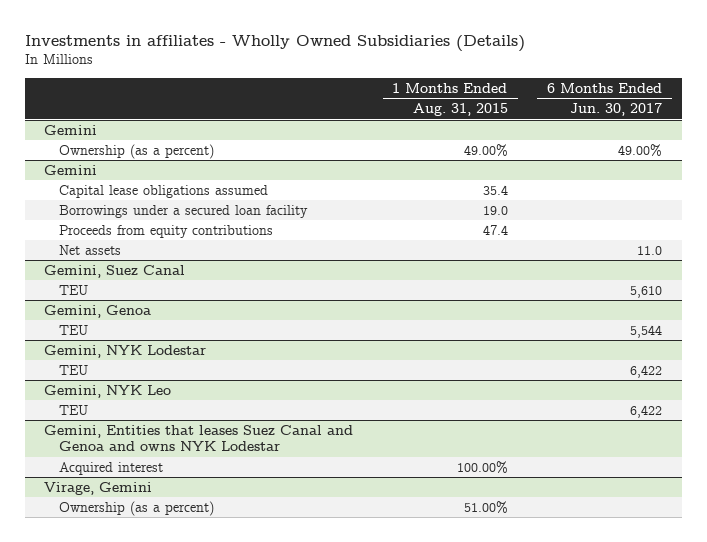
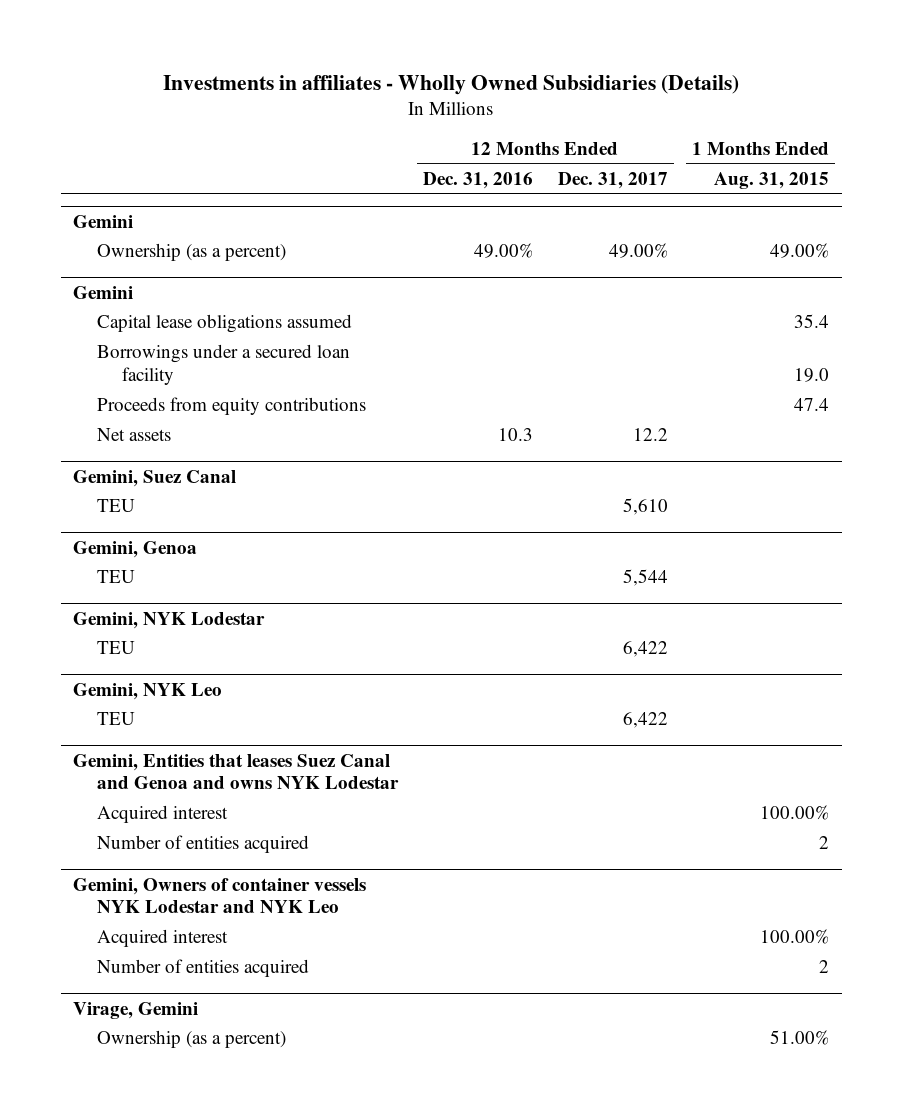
- | 1 Months Ended Aug. 31, 2015 | 6 Months Ended Jun. 30, 2017
+ | 12 Months Ended Dec. 31, 2016 | 12 Months Ended Dec. 31, 2017 | 1 Months Ended Aug. 31, 2015
@ Gemini, Entities that leases Suez Canal and Genoa and owns NYK Lodestar
+ Number of entities acquired | | | 2
+ Gemini, Owners of container vessels NYK Lodestar and NYK Leo
+ Acquired interest | | | 100.00%
+ Number of entities acquired | | | 2

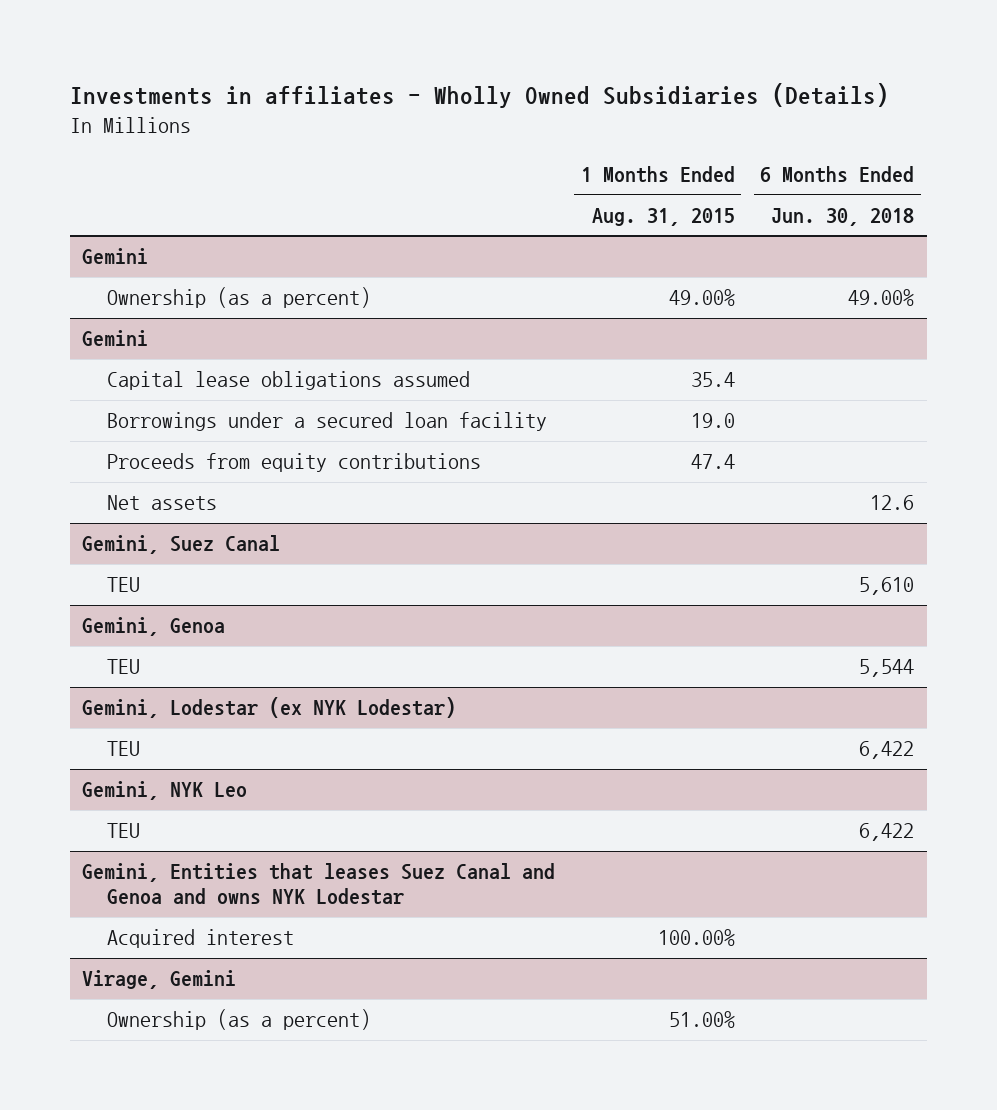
- | 12 Months Ended Dec. 31, 2016 | 12 Months Ended Dec. 31, 2017 | 1 Months Ended Aug. 31, 2015
+ | 1 Months Ended Aug. 31, 2015 | 6 Months Ended Jun. 30, 2018
- Gemini, NYK Lodestar
+ Gemini, Lodestar (ex NYK Lodestar)
@ Gemini, Entities that leases Suez Canal and Genoa and owns NYK Lodestar
- Number of entities acquired | | | 2
- Gemini, Owners of container vessels NYK Lodestar and NYK Leo
- Acquired interest | | | 100.00%
- Number of entities acquired | | | 2

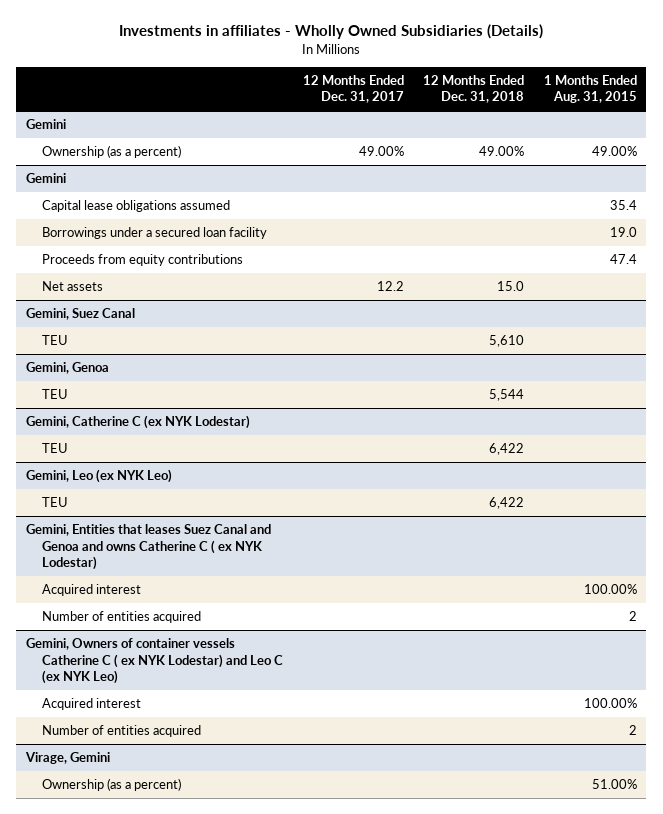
- | 1 Months Ended Aug. 31, 2015 | 6 Months Ended Jun. 30, 2018
+ | 12 Months Ended Dec. 31, 2017 | 12 Months Ended Dec. 31, 2018 | 1 Months Ended Aug. 31, 2015
- Gemini, Lodestar (ex NYK Lodestar)
+ Gemini, Catherine C (ex NYK Lodestar)
- Gemini, NYK Leo
+ Gemini, Leo (ex NYK Leo)
- Gemini, Entities that leases Suez Canal and Genoa and owns NYK Lodestar
+ Gemini, Entities that leases Suez Canal and Genoa and owns Catherine C ( ex NYK Lodestar)
+ Number of entities acquired | | | 2
+ Gemini, Owners of container vessels Catherine C ( ex NYK Lodestar) and Leo C (ex NYK Leo)
+ Acquired interest | | | 100.00%
+ Number of entities acquired | | | 2

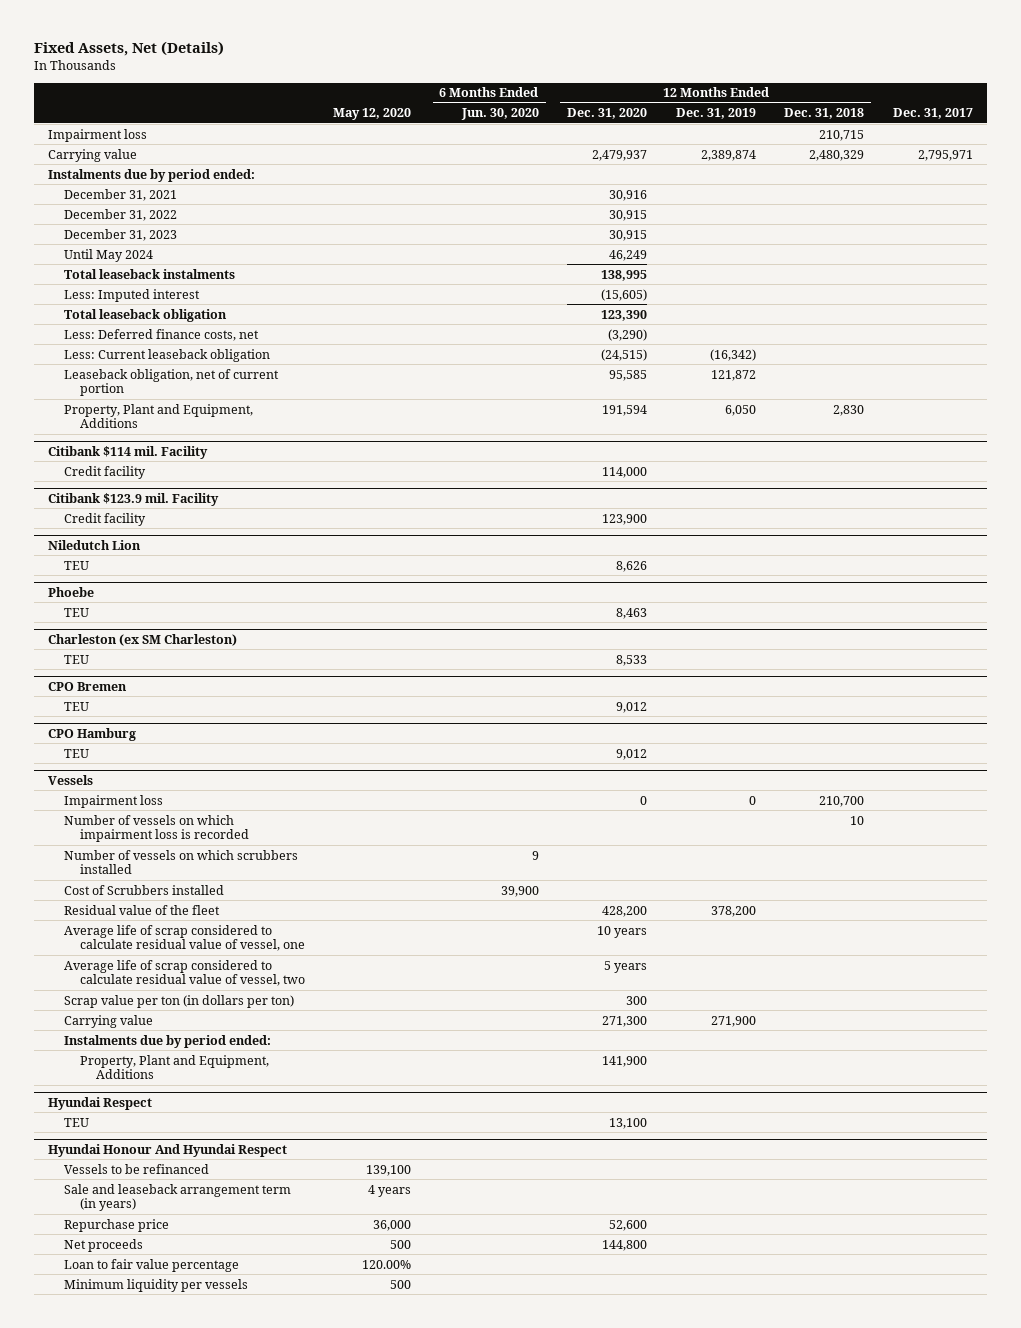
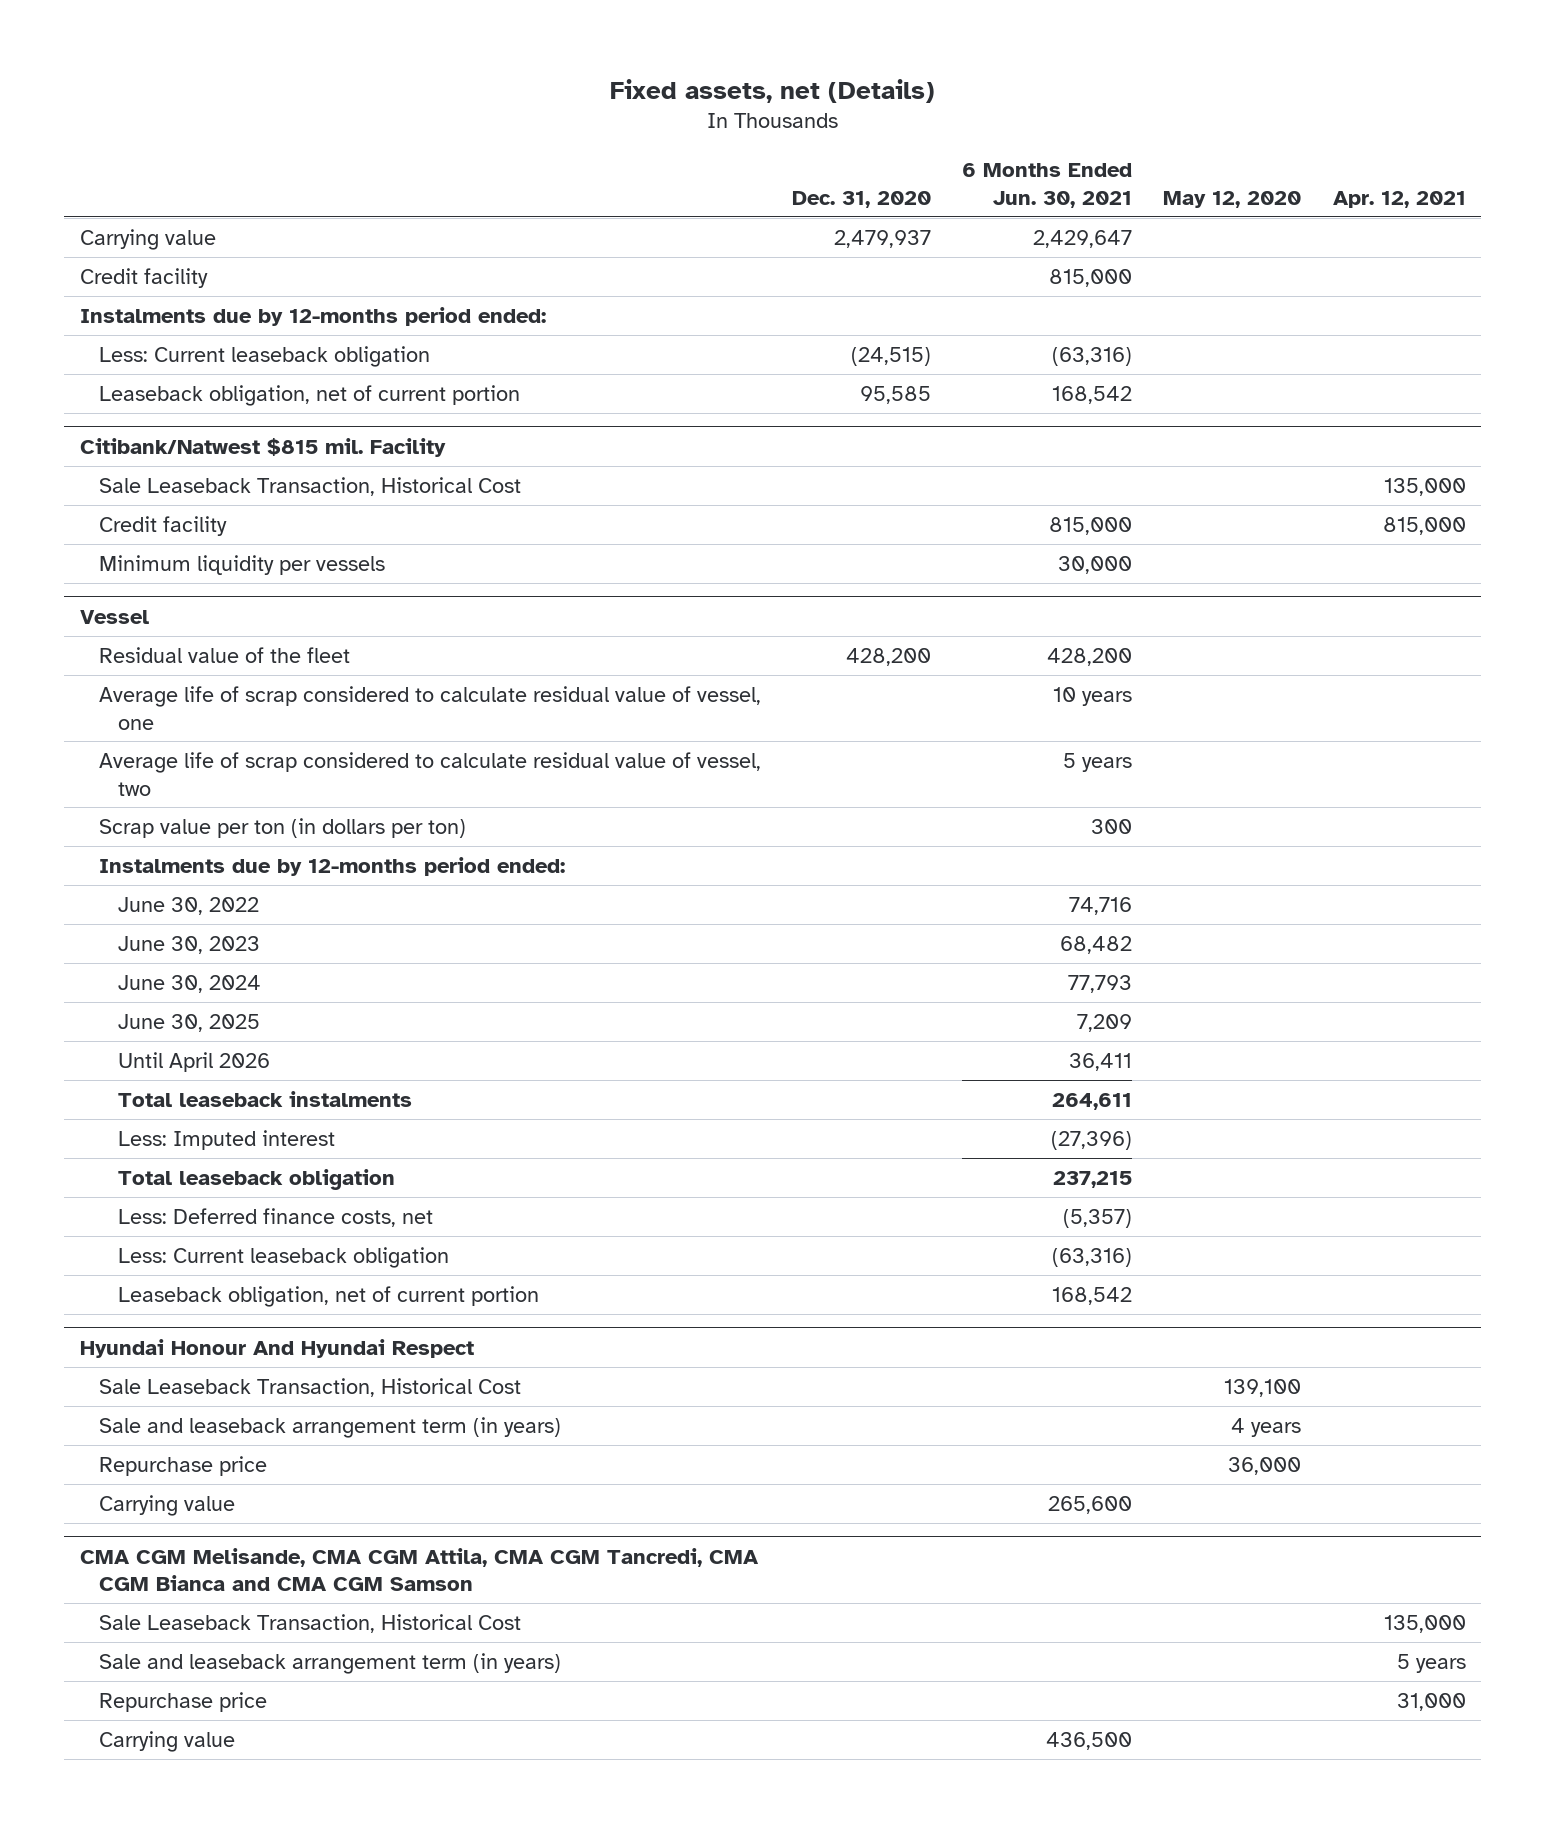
- Fixed Assets, Net (Details)
+ Fixed assets, net (Details)
- | May 12, 2020 | 6 Months Ended Jun. 30, 2020 | 12 Months Ended Dec. 31, 2020 | 12 Months Ended Dec. 31, 2019 | 12 Months Ended Dec. 31, 2018 | Dec. 31, 2017
+ | Dec. 31, 2020 | 6 Months Ended Jun. 30, 2021 | May 12, 2020 | Apr. 12, 2021
- Impairment loss | | | | | 210,715 |
- Instalments due by period ended:
- December 31, 2021 | | | 30,916 | | |
- December 31, 2022 | | | 30,915 | | |
- December 31, 2023 | | | 30,915 | | |
- Until May 2024 | | | 46,249 | | |
- Total leaseback instalments | | | 138,995 | | |
- Less: Imputed interest | | | (15,605) | | |
- Total leaseback obligation | | | 123,390 | | |
- Less: Deferred finance costs, net | | | (3,290) | | |
+ Credit facility | | 815,000 | |
+ Instalments due by 12-months period ended:
- Property, Plant and Equipment, Additions | | | 191,594 | 6,050 | 2,830 |
- Citibank $114 mil. Facility
- Credit facility | | | 114,000 | | |
- Citibank $123.9 mil. Facility
- Credit facility | | | 123,900 | | |
- Niledutch Lion
- TEU | | | 8,626 | | |
- Phoebe
- TEU | | | 8,463 | | |
- Charleston (ex SM Charleston)
- TEU | | | 8,533 | | |
- CPO Bremen
- TEU | | | 9,012 | | |
- CPO Hamburg
- TEU | | | 9,012 | | |
- Vessels
- Impairment loss | | | 0 | 0 | 210,700 |
- Number of vessels on which impairment loss is recorded | | | | | 10 |
- Number of vessels on which scrubbers installed | | 9 | | | |
- Cost of Scrubbers installed | | 39,900 | | | |
+ Citibank/Natwest $815 mil. Facility
+ Sale Leaseback Transaction, Historical Cost | | | | 135,000
+ Credit facility | | 815,000 | | 815,000
+ Minimum liquidity per vessels | | 30,000 | |
+ Vessel
- Carrying value | | | 271,300 | 271,900 | |
- Instalments due by period ended:
- Property, Plant and Equipment, Additions | | | 141,900 | | |
- Hyundai Respect
- TEU | | | 13,100 | | |
+ Instalments due by 12-months period ended:
+ June 30, 2022 | | 74,716 | |
+ June 30, 2023 | | 68,482 | |
+ June 30, 2024 | | 77,793 | |
+ June 30, 2025 | | 7,209 | |
+ Until April 2026 | | 36,411 | |
+ Total leaseback instalments | | 264,611 | |
+ Less: Imputed interest | | (27,396) | |
+ Total leaseback obligation | | 237,215 | |
+ Less: Deferred finance costs, net | | (5,357) | |
+ Less: Current leaseback obligation | | (63,316) | |
+ Leaseback obligation, net of current portion | | 168,542 | |
@ Hyundai Honour And Hyundai Respect
- Vessels to be refinanced | 139,100 | | | | |
+ Sale Leaseback Transaction, Historical Cost | | | 139,100 |
- Net proceeds | 500 | | 144,800 | | |
- Loan to fair value percentage | 120.00% | | | | |
- Minimum liquidity per vessels | 500 | | | | |
+ Carrying value | | 265,600 | |
+ CMA CGM Melisande, CMA CGM Attila, CMA CGM Tancredi, CMA CGM Bianca and CMA CGM Samson
+ Sale Leaseback Transaction, Historical Cost | | | | 135,000
+ Sale and leaseback arrangement term (in years) | | | | 5 years
+ Repurchase price | | | | 31,000
+ Carrying value | | 436,500 | |

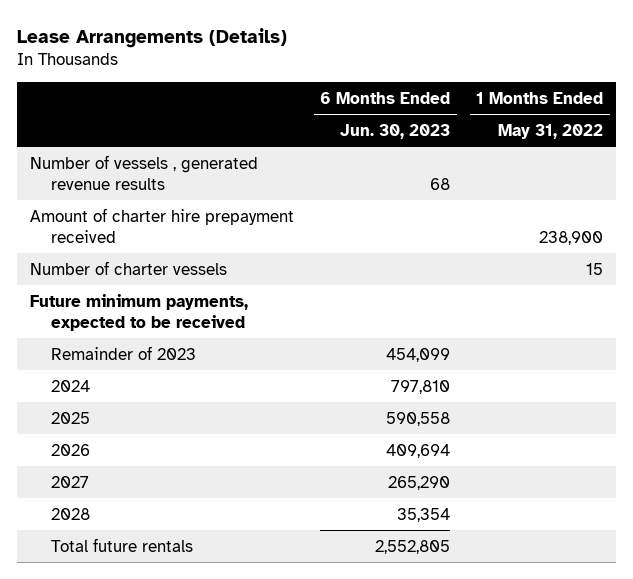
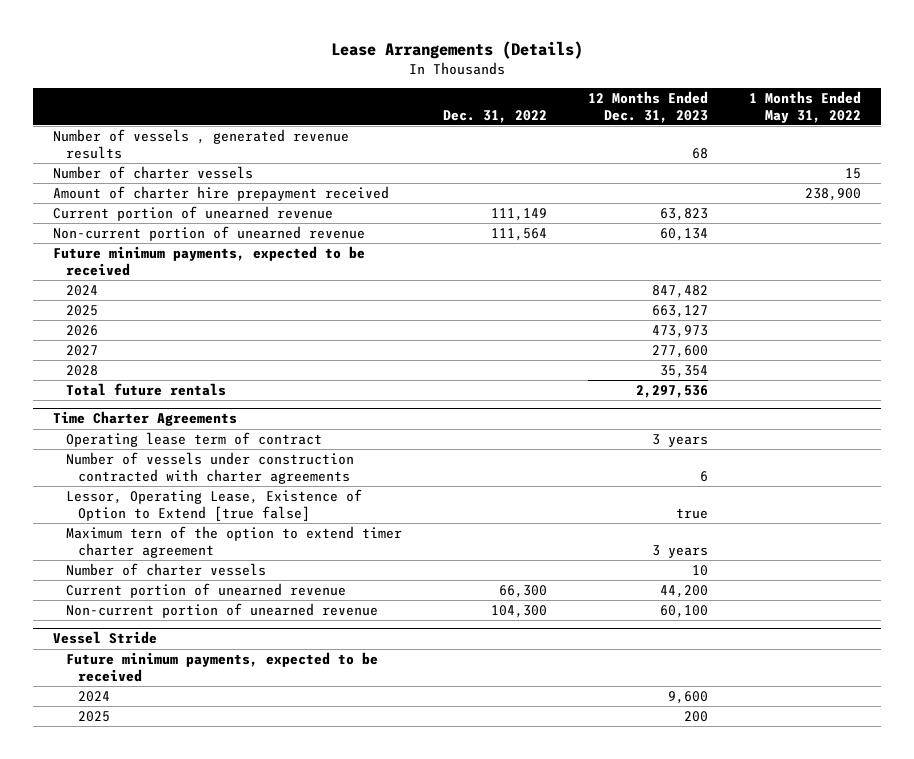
- | 6 Months Ended Jun. 30, 2023 | 1 Months Ended May 31, 2022
+ | Dec. 31, 2022 | 12 Months Ended Dec. 31, 2023 | 1 Months Ended May 31, 2022
moved down: Amount of charter hire prepayment received | | | 238,900
+ Current portion of unearned revenue | 111,149 | 63,823 |
+ Non-current portion of unearned revenue | 111,564 | 60,134 |
- Remainder of 2023 | 454,099 |
+ Time Charter Agreements
+ Operating lease term of contract | | 3 years |
+ Number of vessels under construction contracted with charter agreements | | 6 |
+ Lessor, Operating Lease, Existence of Option to Extend [true false] | | true |
+ Maximum tern of the option to extend timer charter agreement | | 3 years |
+ Number of charter vessels | | 10 |
+ Current portion of unearned revenue | 66,300 | 44,200 |
+ Non-current portion of unearned revenue | 104,300 | 60,100 |
+ Vessel Stride
+ Future minimum payments, expected to be received
+ 2024 | | 9,600 |
+ 2025 | | 200 |

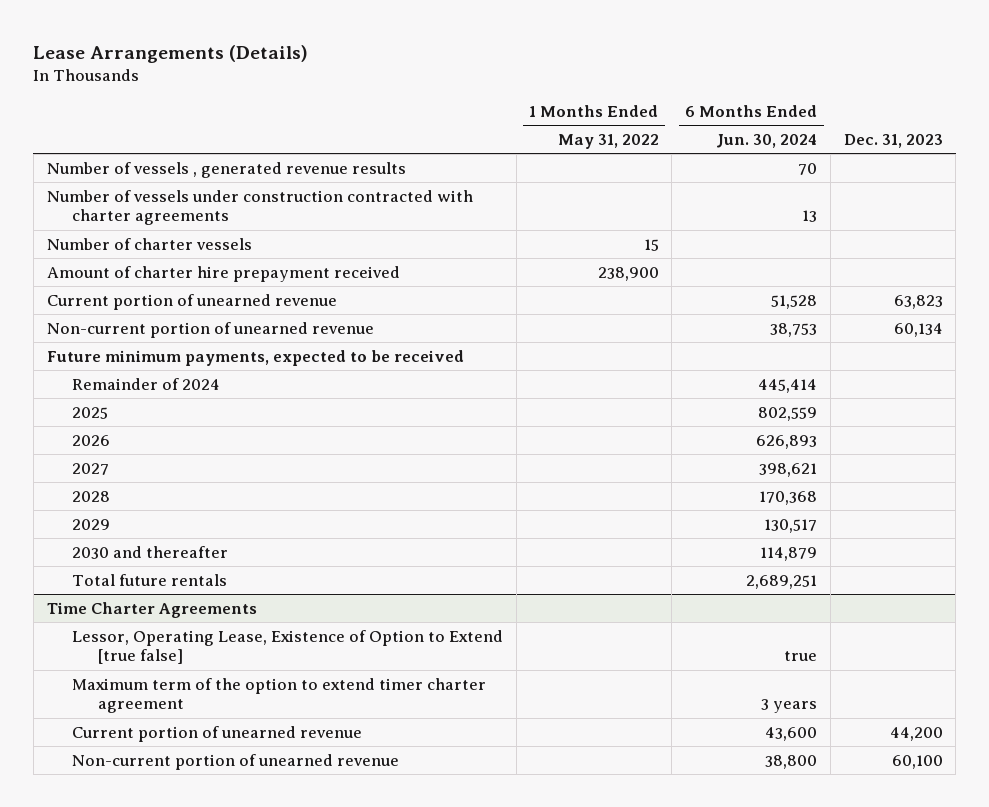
- | Dec. 31, 2022 | 12 Months Ended Dec. 31, 2023 | 1 Months Ended May 31, 2022
+ | 1 Months Ended May 31, 2022 | 6 Months Ended Jun. 30, 2024 | Dec. 31, 2023
+ Number of vessels under construction contracted with charter agreements | | 13 |
- 2024 | | 847,482 |
+ Remainder of 2024 | | 445,414 |
+ 2029 | | 130,517 |
+ 2030 and thereafter | | 114,879 |
@ Time Charter Agreements
- Operating lease term of contract | | 3 years |
- Number of vessels under construction contracted with charter agreements | | 6 |
- Maximum tern of the option to extend timer charter agreement | | 3 years |
- Number of charter vessels | | 10 |
+ Maximum term of the option to extend timer charter agreement | | 3 years |
- Vessel Stride
- Future minimum payments, expected to be received
- 2024 | | 9,600 |
- 2025 | | 200 |

